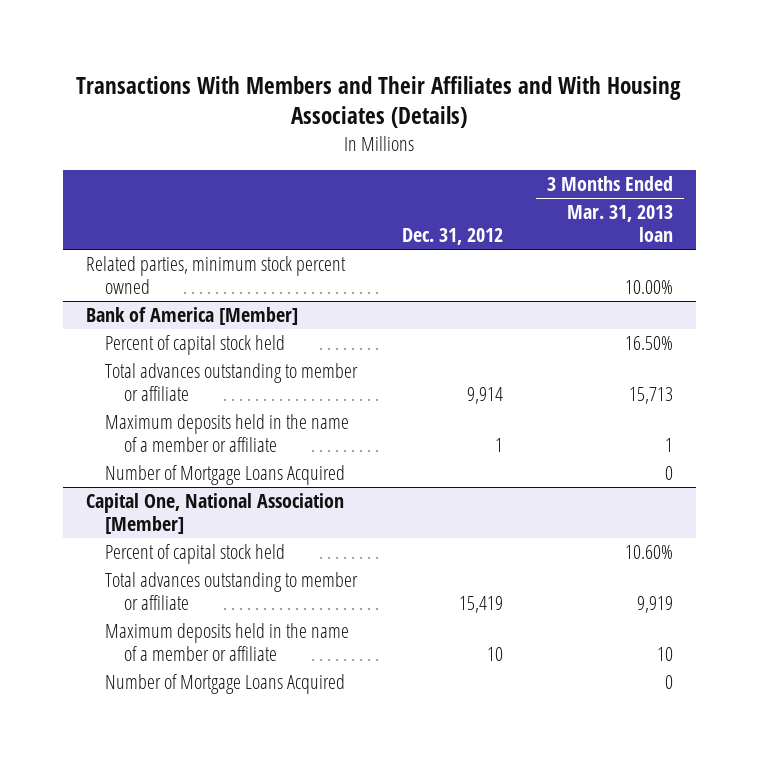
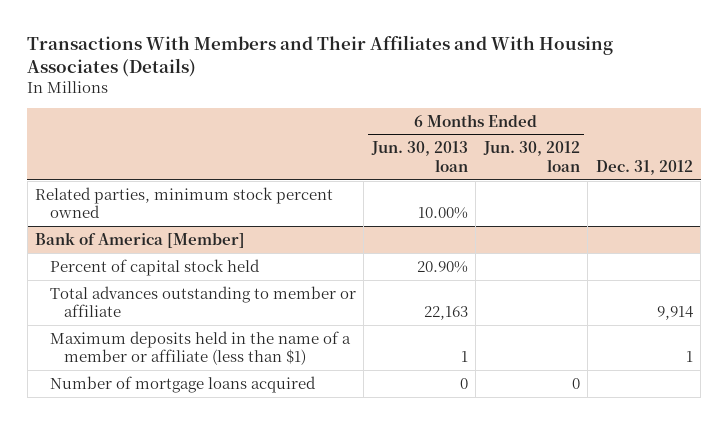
- | Dec. 31, 2012 | 3 Months Ended Mar. 31, 2013 loan
+ | 6 Months Ended Jun. 30, 2013 loan | 6 Months Ended Jun. 30, 2012 loan | Dec. 31, 2012
@ Bank of America [Member]
- Maximum deposits held in the name of a member or affiliate | 1 | 1
- Number of Mortgage Loans Acquired | | 0
- Capital One, National Association [Member]
- Percent of capital stock held | | 10.60%
- Total advances outstanding to member or affiliate | 15,419 | 9,919
- Maximum deposits held in the name of a member or affiliate | 10 | 10
- Number of Mortgage Loans Acquired | | 0
@ Bank of America [Member]
+ Maximum deposits held in the name of a member or affiliate (less than $1) | 1 | | 1
+ Number of mortgage loans acquired | 0 | 0 |

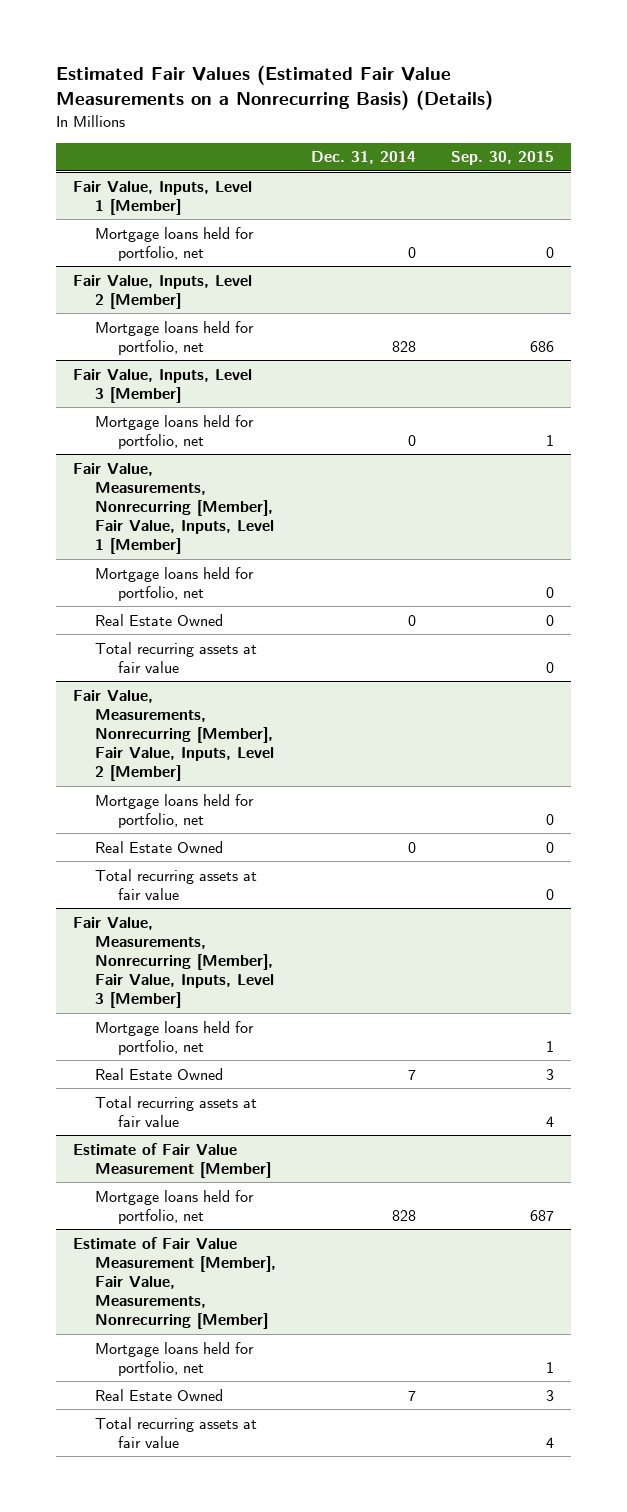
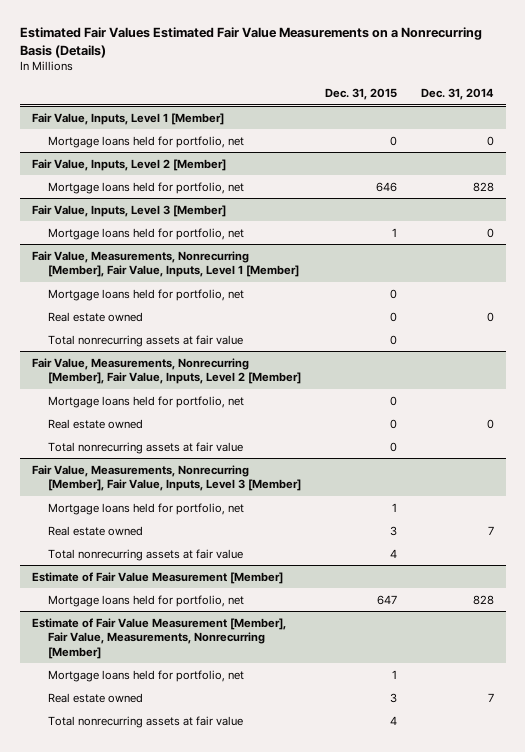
- Estimated Fair Values (Estimated Fair Value Measurements on a Nonrecurring Basis) (Details)
+ Estimated Fair Values Estimated Fair Value Measurements on a Nonrecurring Basis (Details)
- | Dec. 31, 2014 | Sep. 30, 2015
+ | Dec. 31, 2015 | Dec. 31, 2014
@ Fair Value, Measurements, Nonrecurring [Member], Fair Value, Inputs, Level 1 [Member]
- Real Estate Owned | 0 | 0
- Total recurring assets at fair value | | 0
+ Real estate owned | 0 | 0
+ Total nonrecurring assets at fair value | 0 |
@ Fair Value, Measurements, Nonrecurring [Member], Fair Value, Inputs, Level 2 [Member]
- Real Estate Owned | 0 | 0
- Total recurring assets at fair value | | 0
+ Real estate owned | 0 | 0
+ Total nonrecurring assets at fair value | 0 |
@ Fair Value, Measurements, Nonrecurring [Member], Fair Value, Inputs, Level 3 [Member]
- Real Estate Owned | 7 | 3
- Total recurring assets at fair value | | 4
+ Real estate owned | 3 | 7
+ Total nonrecurring assets at fair value | 4 |
@ Estimate of Fair Value Measurement [Member], Fair Value, Measurements, Nonrecurring [Member]
- Real Estate Owned | 7 | 3
- Total recurring assets at fair value | | 4
+ Real estate owned | 3 | 7
+ Total nonrecurring assets at fair value | 4 |

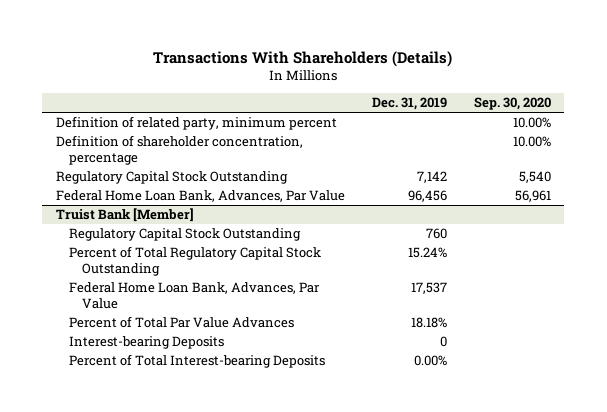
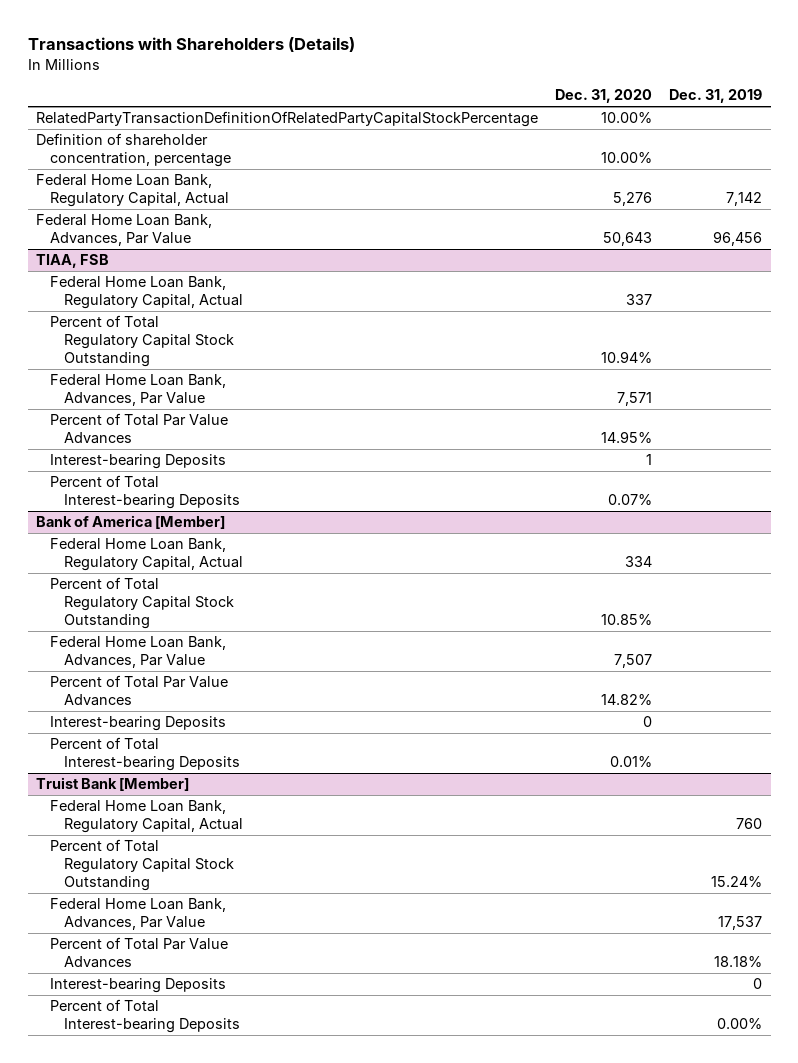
- Transactions With Shareholders (Details)
+ Transactions with Shareholders (Details)
- | Dec. 31, 2019 | Sep. 30, 2020
+ | Dec. 31, 2020 | Dec. 31, 2019
- Definition of related party, minimum percent | | 10.00%
+ RelatedPartyTransactionDefinitionOfRelatedPartyCapitalStockPercentage | 10.00% |
- Regulatory Capital Stock Outstanding | 7,142 | 5,540
+ Federal Home Loan Bank, Regulatory Capital, Actual | 5,276 | 7,142
+ TIAA, FSB
+ Federal Home Loan Bank, Regulatory Capital, Actual | 337 |
+ Percent of Total Regulatory Capital Stock Outstanding | 10.94% |
+ Federal Home Loan Bank, Advances, Par Value | 7,571 |
+ Percent of Total Par Value Advances | 14.95% |
+ Interest-bearing Deposits | 1 |
+ Percent of Total Interest-bearing Deposits | 0.07% |
+ Bank of America [Member]
+ Federal Home Loan Bank, Regulatory Capital, Actual | 334 |
+ Percent of Total Regulatory Capital Stock Outstanding | 10.85% |
+ Federal Home Loan Bank, Advances, Par Value | 7,507 |
+ Percent of Total Par Value Advances | 14.82% |
+ Interest-bearing Deposits | 0 |
+ Percent of Total Interest-bearing Deposits | 0.01% |
@ Truist Bank [Member]
- Regulatory Capital Stock Outstanding | 760 |
+ Federal Home Loan Bank, Regulatory Capital, Actual | | 760

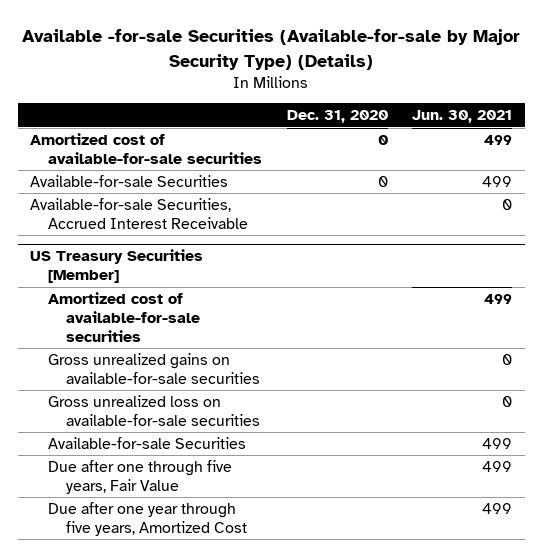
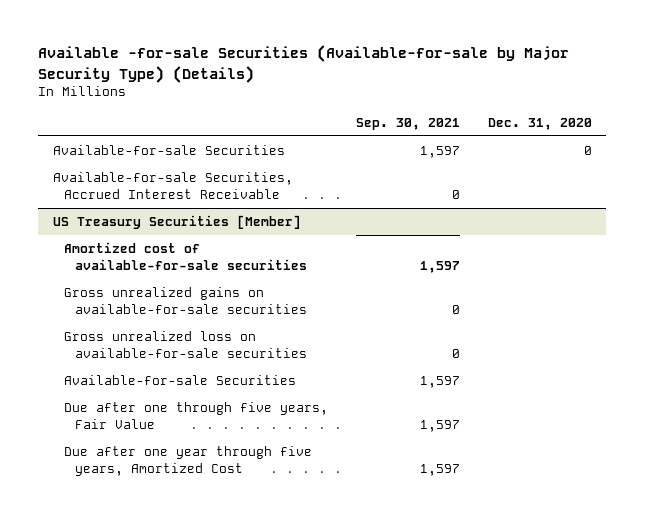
- | Dec. 31, 2020 | Jun. 30, 2021
+ | Sep. 30, 2021 | Dec. 31, 2020
- Amortized cost of available-for-sale securities | 0 | 499

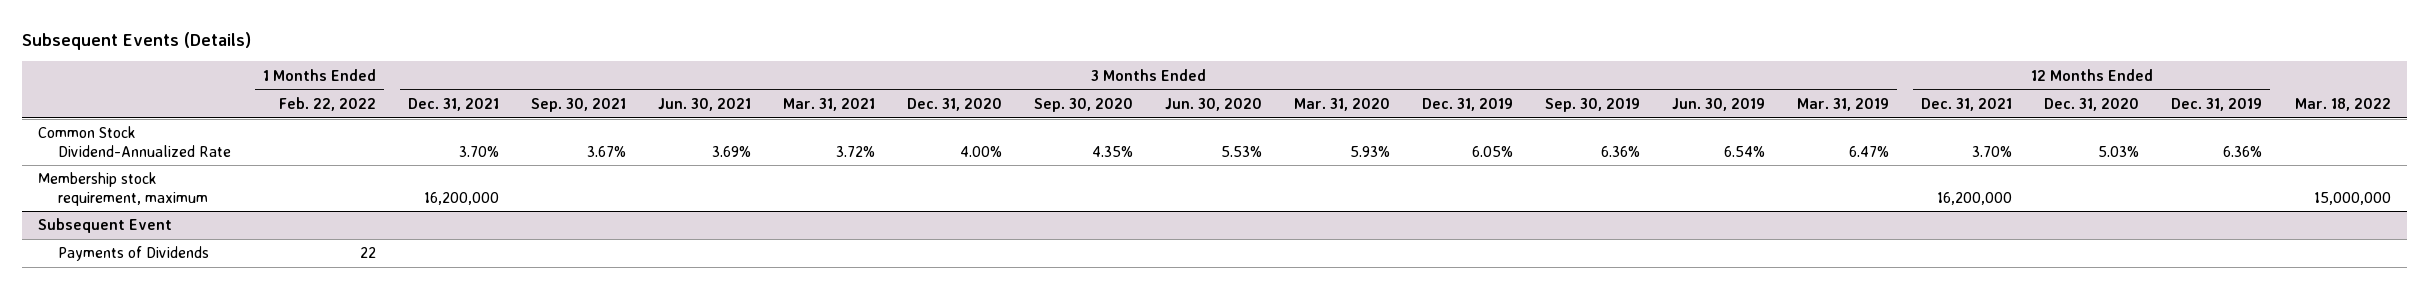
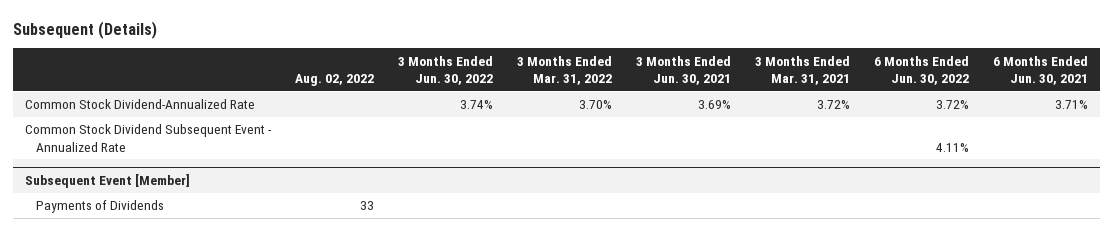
- Subsequent Events (Details)
+ Subsequent (Details)
- | 1 Months Ended Feb. 22, 2022 | 3 Months Ended Dec. 31, 2021 | 3 Months Ended Sep. 30, 2021 | 3 Months Ended Jun. 30, 2021 | 3 Months Ended Mar. 31, 2021 | 3 Months Ended Dec. 31, 2020 | 3 Months Ended Sep. 30, 2020 | 3 Months Ended Jun. 30, 2020 | 3 Months Ended Mar. 31, 2020 | 3 Months Ended Dec. 31, 2019 | 3 Months Ended Sep. 30, 2019 | 3 Months Ended Jun. 30, 2019 | 3 Months Ended Mar. 31, 2019 | 12 Months Ended Dec. 31, 2021 | 12 Months Ended Dec. 31, 2020 | 12 Months Ended Dec. 31, 2019 | Mar. 18, 2022
+ | Aug. 02, 2022 | 3 Months Ended Jun. 30, 2022 | 3 Months Ended Mar. 31, 2022 | 3 Months Ended Jun. 30, 2021 | 3 Months Ended Mar. 31, 2021 | 6 Months Ended Jun. 30, 2022 | 6 Months Ended Jun. 30, 2021
- Membership stock requirement, maximum | | 16,200,000 | | | | | | | | | | | | 16,200,000 | | | 15,000,000
- Subsequent Event
+ Common Stock Dividend Subsequent Event - Annualized Rate | | | | | | 4.11% |
+ Subsequent Event [Member]

